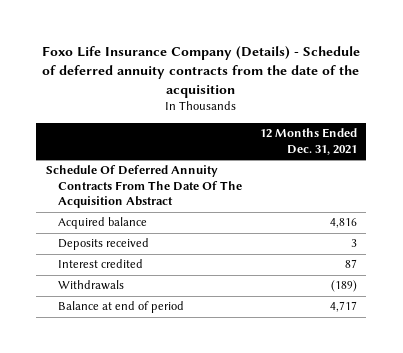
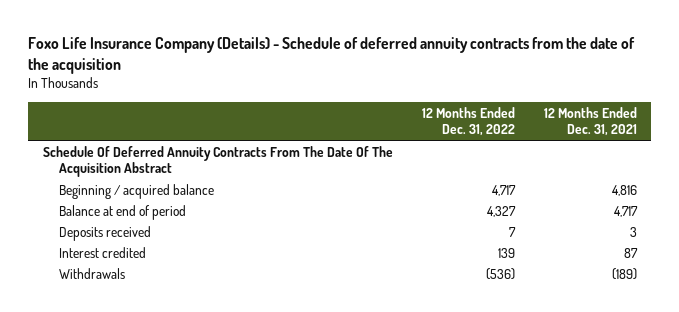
- | 12 Months Ended Dec. 31, 2021
+ | 12 Months Ended Dec. 31, 2022 | 12 Months Ended Dec. 31, 2021
- Acquired balance | 4,816
+ Beginning / acquired balance | 4,717 | 4,816
moved up: Balance at end of period | 4,327 | 4,717

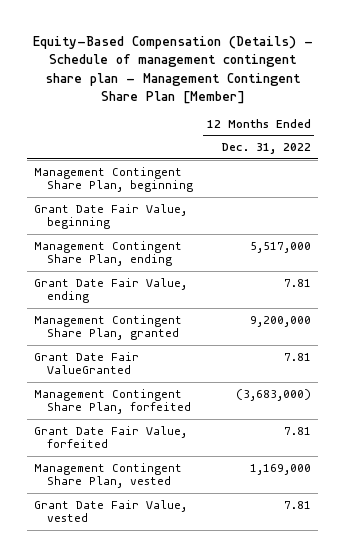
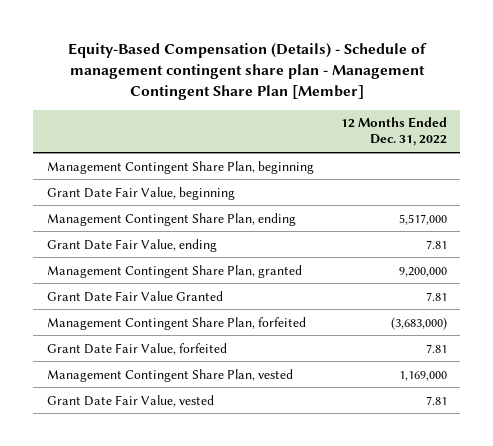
- Grant Date Fair ValueGranted | 7.81
+ Grant Date Fair Value Granted | 7.81

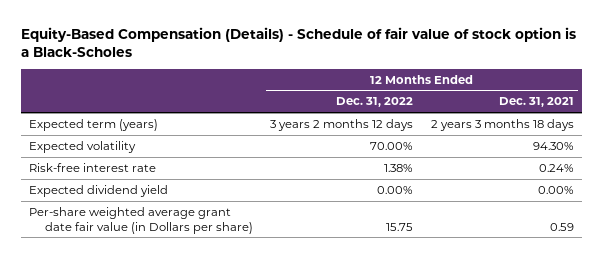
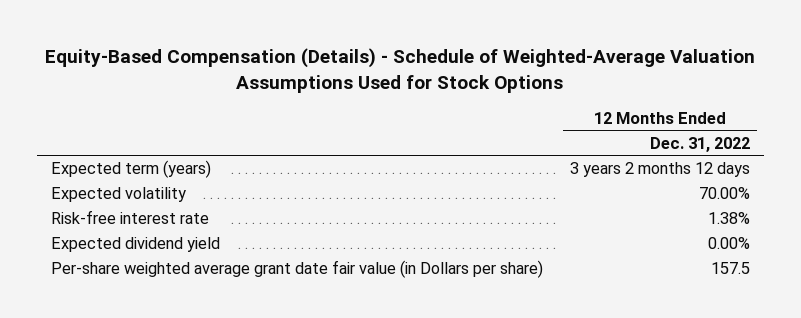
- Equity-Based Compensation (Details) - Schedule of fair value of stock option is a Black-Scholes
+ Equity-Based Compensation (Details) - Schedule of Weighted-Average Valuation Assumptions Used for Stock Options
- | 12 Months Ended Dec. 31, 2022 | 12 Months Ended Dec. 31, 2021
+ | 12 Months Ended Dec. 31, 2022
- Per-share weighted average grant date fair value (in Dollars per share) | 15.75 | 0.59
+ Per-share weighted average grant date fair value (in Dollars per share) | 157.5

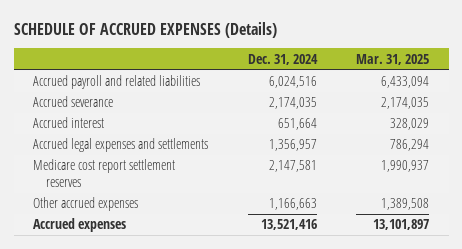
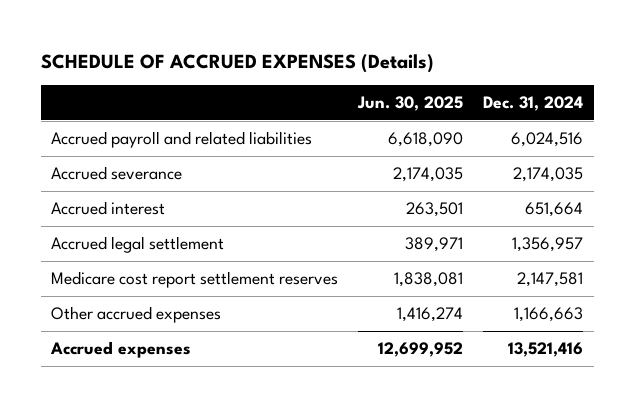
- | Dec. 31, 2024 | Mar. 31, 2025
+ | Jun. 30, 2025 | Dec. 31, 2024
- Accrued legal expenses and settlements | 1,356,957 | 786,294
+ Accrued legal settlement | 389,971 | 1,356,957

